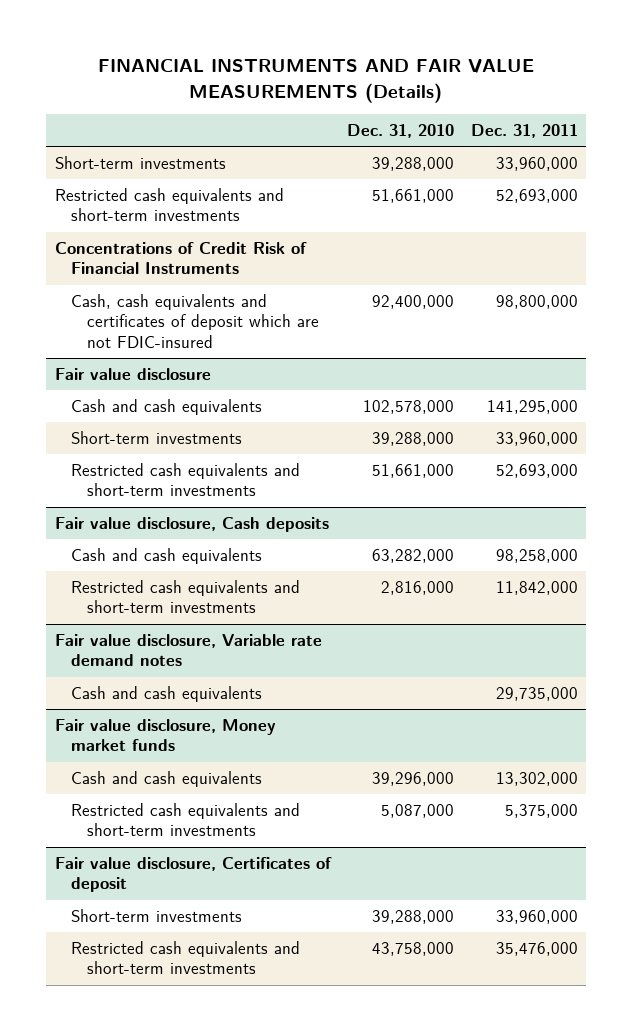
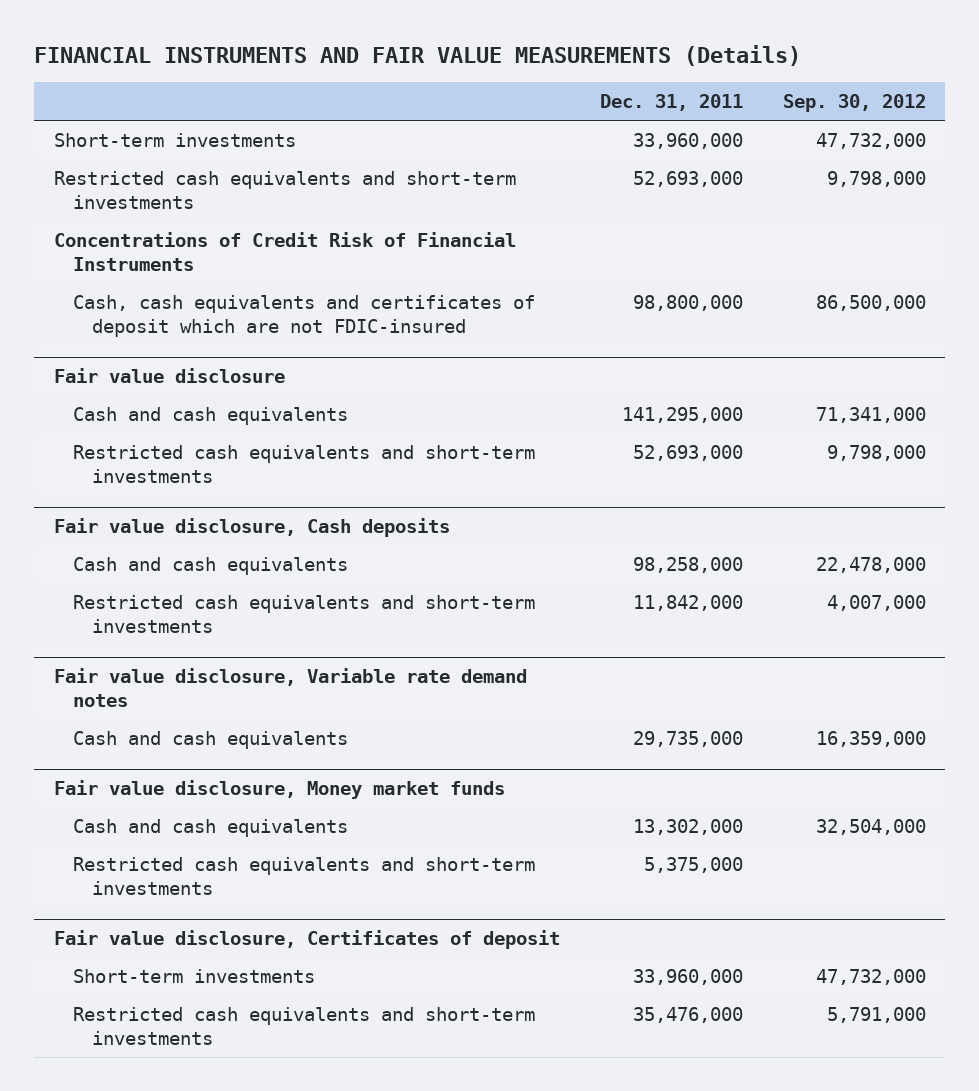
- | Dec. 31, 2010 | Dec. 31, 2011
+ | Dec. 31, 2011 | Sep. 30, 2012
@ Fair value disclosure
- Short-term investments | 39,288,000 | 33,960,000

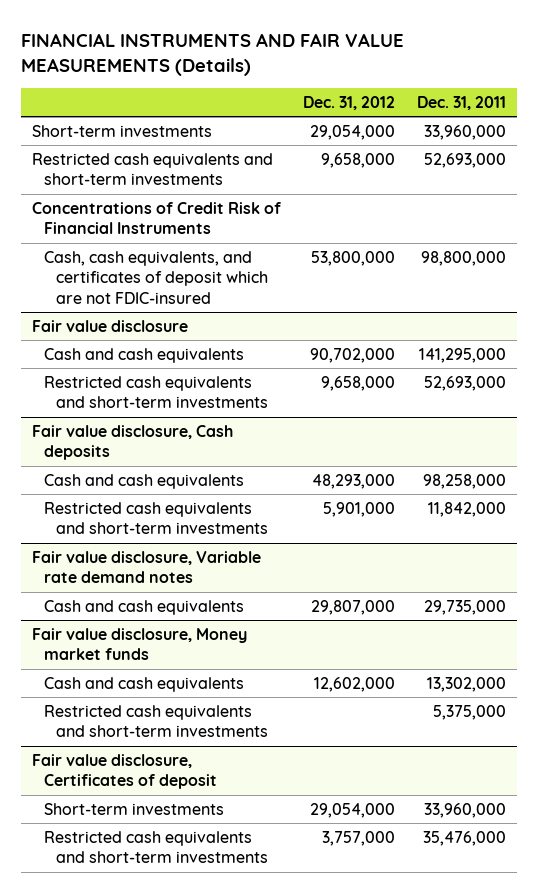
- | Dec. 31, 2011 | Sep. 30, 2012
+ | Dec. 31, 2012 | Dec. 31, 2011
- Cash, cash equivalents and certificates of deposit which are not FDIC-insured | 98,800,000 | 86,500,000
+ Cash, cash equivalents, and certificates of deposit which are not FDIC-insured | 53,800,000 | 98,800,000

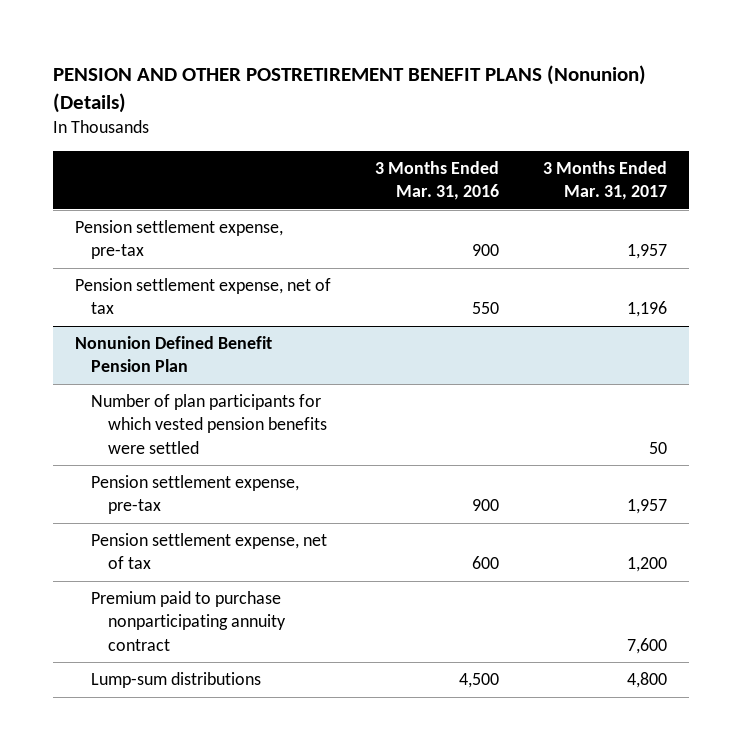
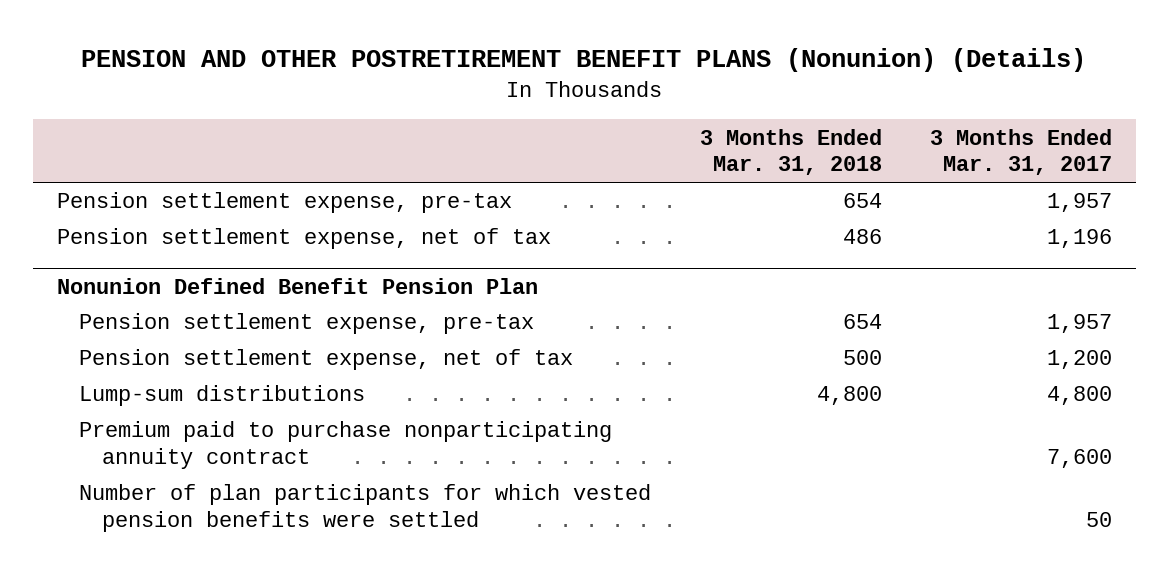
- | 3 Months Ended Mar. 31, 2016 | 3 Months Ended Mar. 31, 2017
+ | 3 Months Ended Mar. 31, 2018 | 3 Months Ended Mar. 31, 2017
@ Nonunion Defined Benefit Pension Plan
moved down: Premium paid to purchase nonparticipating annuity contract | | 7,600
moved down: Number of plan participants for which vested pension benefits were settled | | 50

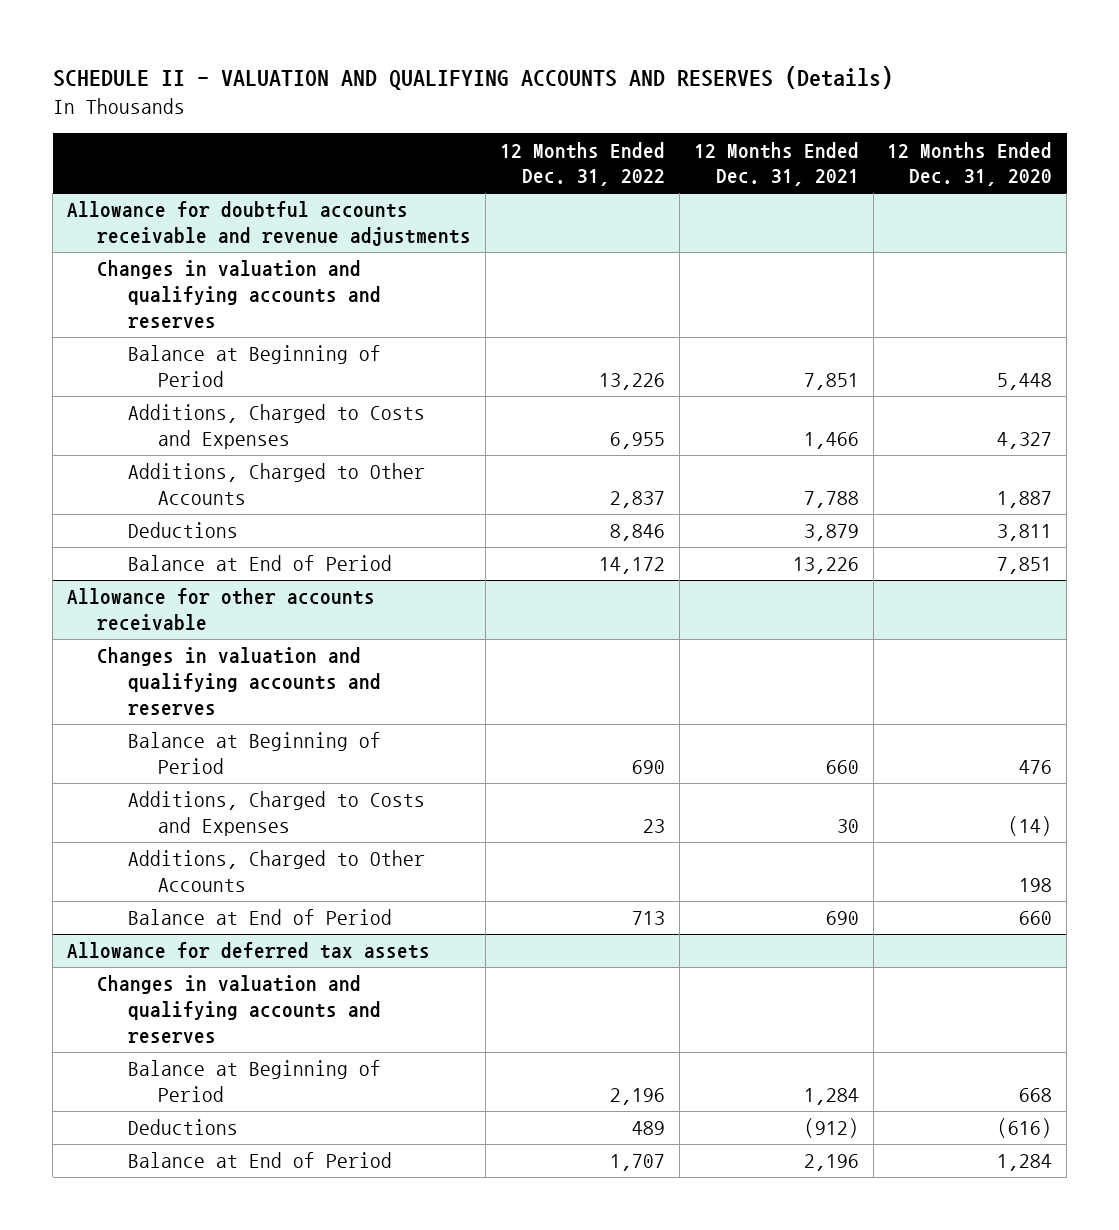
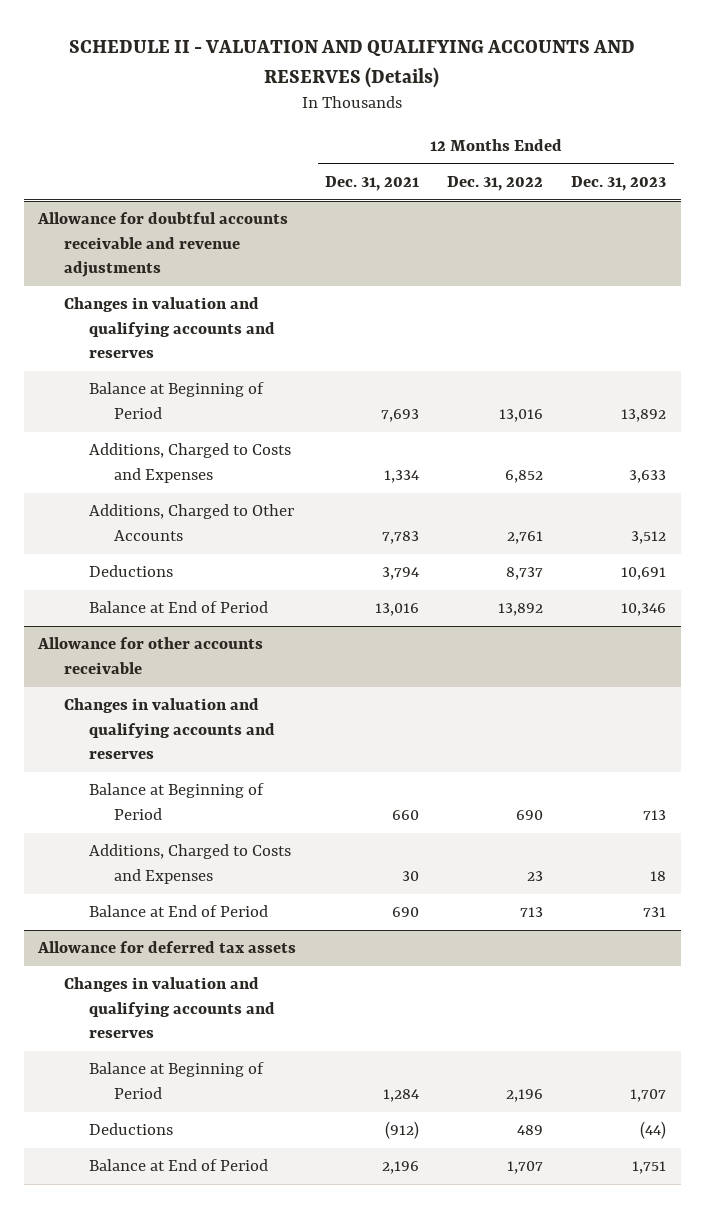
- | 12 Months Ended Dec. 31, 2022 | 12 Months Ended Dec. 31, 2021 | 12 Months Ended Dec. 31, 2020
+ | 12 Months Ended Dec. 31, 2021 | 12 Months Ended Dec. 31, 2022 | 12 Months Ended Dec. 31, 2023
@ Allowance for doubtful accounts receivable and revenue adjustments
- Balance at Beginning of Period | 13,226 | 7,851 | 5,448
- Additions, Charged to Costs and Expenses | 6,955 | 1,466 | 4,327
- Additions, Charged to Other Accounts | 2,837 | 7,788 | 1,887
- Deductions | 8,846 | 3,879 | 3,811
- Balance at End of Period | 14,172 | 13,226 | 7,851
+ Balance at Beginning of Period | 7,693 | 13,016 | 13,892
+ Additions, Charged to Costs and Expenses | 1,334 | 6,852 | 3,633
+ Additions, Charged to Other Accounts | 7,783 | 2,761 | 3,512
+ Deductions | 3,794 | 8,737 | 10,691
+ Balance at End of Period | 13,016 | 13,892 | 10,346
@ Allowance for other accounts receivable
- Additions, Charged to Other Accounts | | | 198

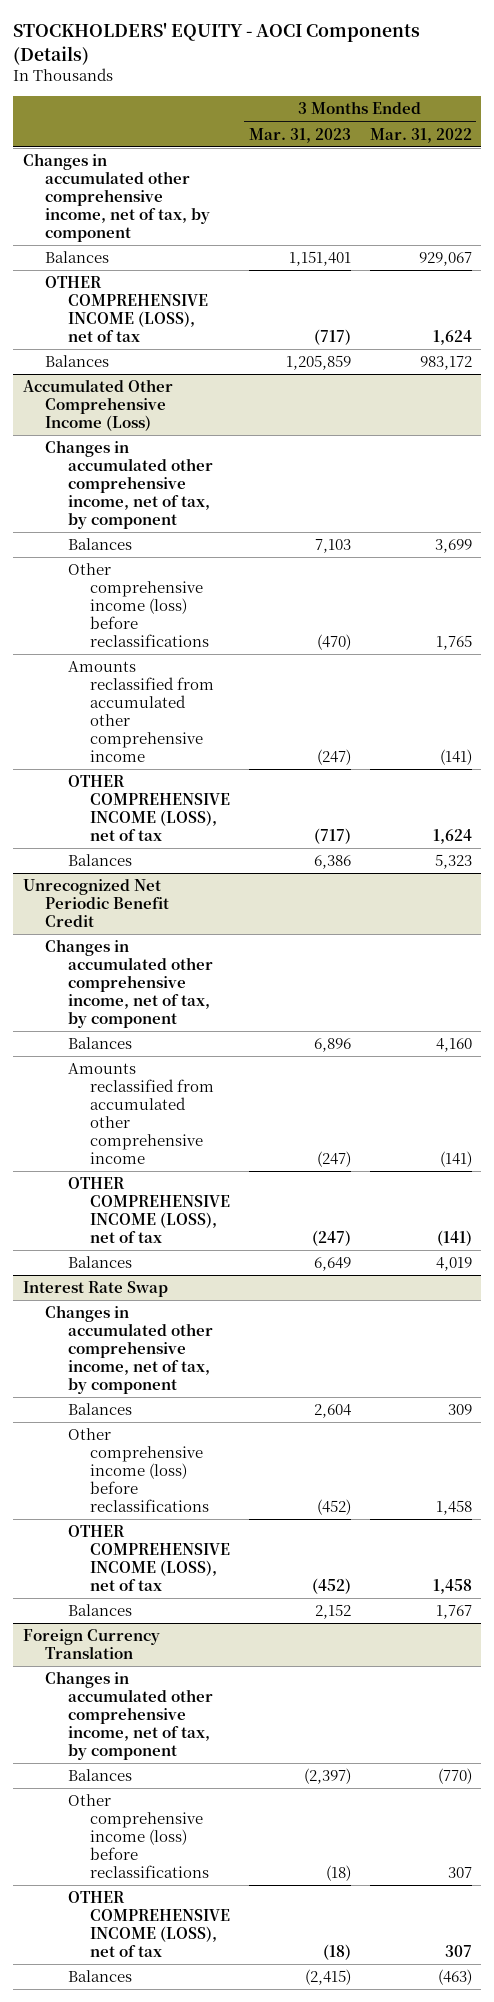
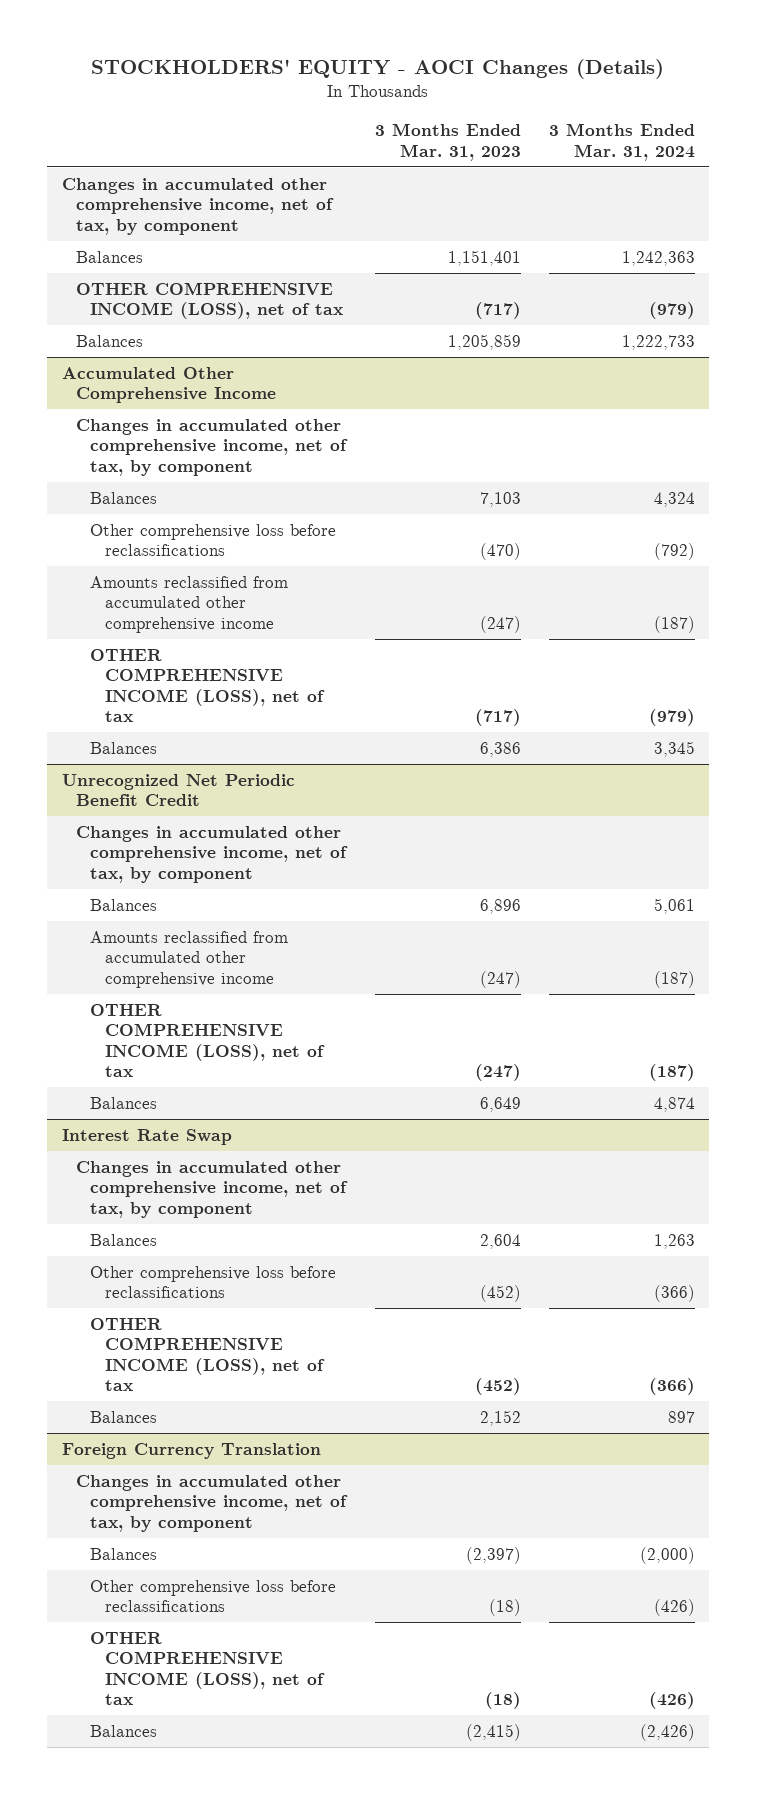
- STOCKHOLDERS' EQUITY - AOCI Components (Details)
+ STOCKHOLDERS' EQUITY - AOCI Changes (Details)
- | 3 Months Ended Mar. 31, 2023 | 3 Months Ended Mar. 31, 2022
+ | 3 Months Ended Mar. 31, 2023 | 3 Months Ended Mar. 31, 2024
- Accumulated Other Comprehensive Income (Loss)
+ Accumulated Other Comprehensive Income
- Other comprehensive income (loss) before reclassifications | (470) | 1,765
+ Other comprehensive loss before reclassifications | (470) | (792)
@ Interest Rate Swap
- Other comprehensive income (loss) before reclassifications | (452) | 1,458
+ Other comprehensive loss before reclassifications | (452) | (366)
@ Foreign Currency Translation
- Other comprehensive income (loss) before reclassifications | (18) | 307
+ Other comprehensive loss before reclassifications | (18) | (426)

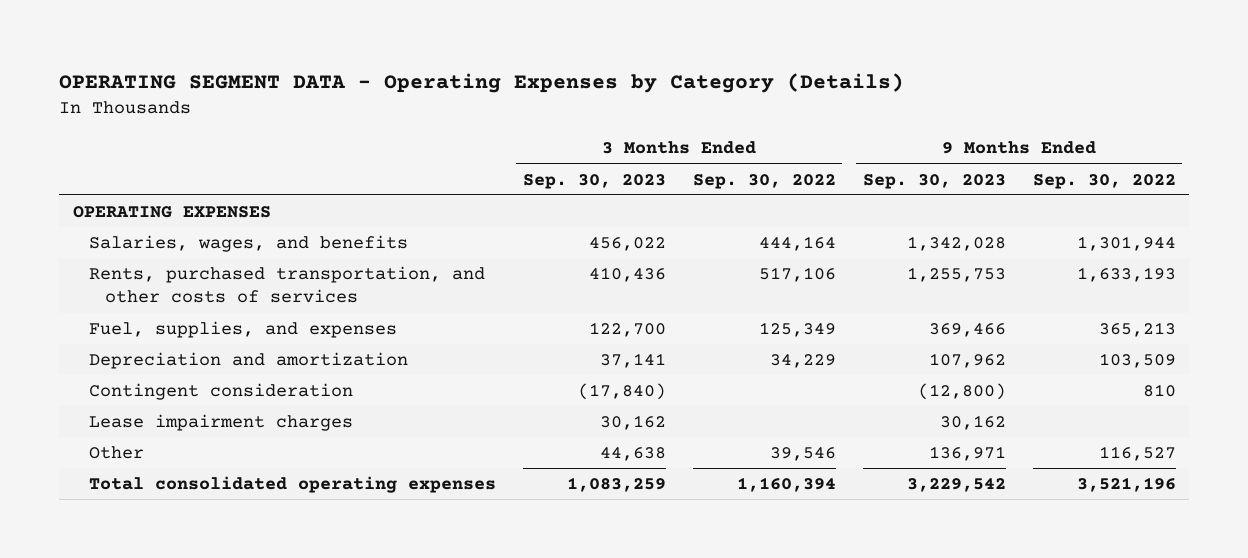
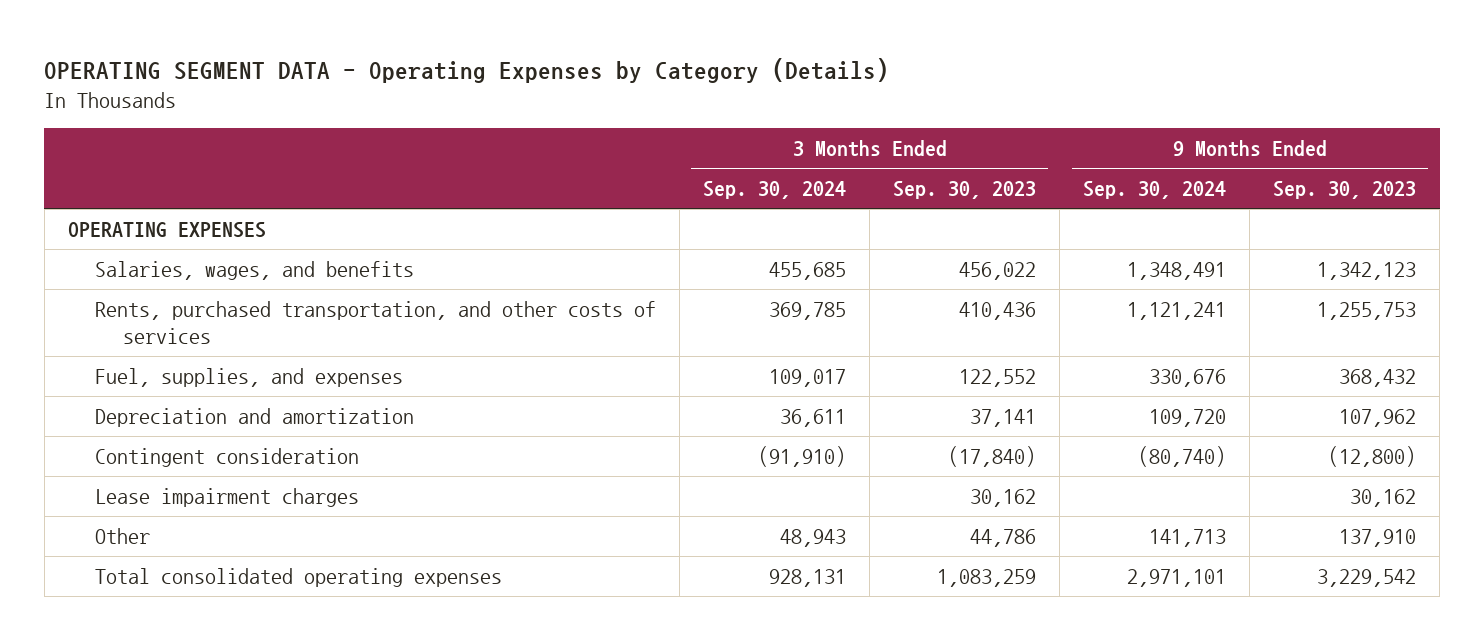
- | 3 Months Ended Sep. 30, 2023 | 3 Months Ended Sep. 30, 2022 | 9 Months Ended Sep. 30, 2023 | 9 Months Ended Sep. 30, 2022
+ | 3 Months Ended Sep. 30, 2024 | 3 Months Ended Sep. 30, 2023 | 9 Months Ended Sep. 30, 2024 | 9 Months Ended Sep. 30, 2023
- Salaries, wages, and benefits | 456,022 | 444,164 | 1,342,028 | 1,301,944
+ Salaries, wages, and benefits | 455,685 | 456,022 | 1,348,491 | 1,342,123
- Fuel, supplies, and expenses | 122,700 | 125,349 | 369,466 | 365,213
+ Fuel, supplies, and expenses | 109,017 | 122,552 | 330,676 | 368,432
- Other | 44,638 | 39,546 | 136,971 | 116,527
+ Other | 48,943 | 44,786 | 141,713 | 137,910

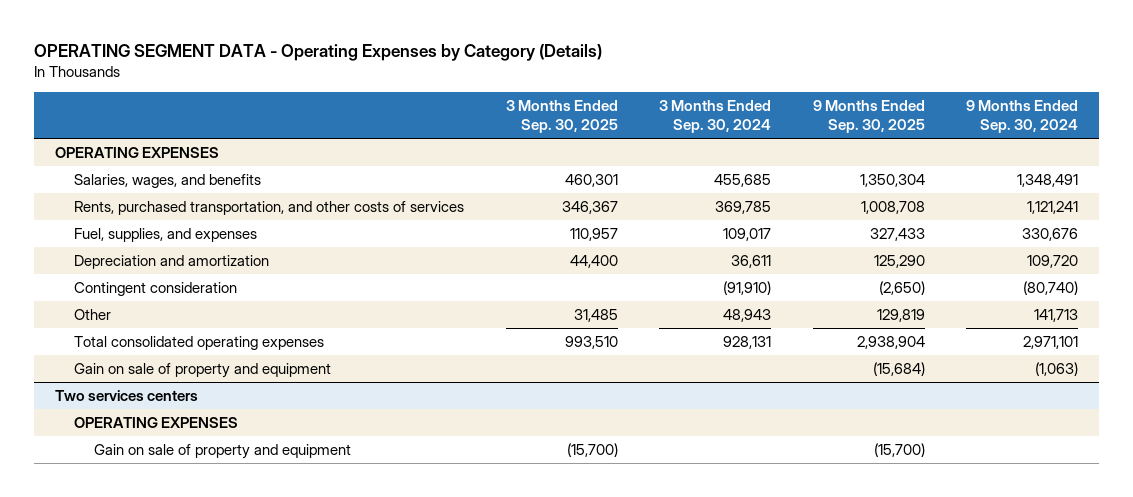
- | 3 Months Ended Sep. 30, 2024 | 3 Months Ended Sep. 30, 2023 | 9 Months Ended Sep. 30, 2024 | 9 Months Ended Sep. 30, 2023
+ | 3 Months Ended Sep. 30, 2025 | 3 Months Ended Sep. 30, 2024 | 9 Months Ended Sep. 30, 2025 | 9 Months Ended Sep. 30, 2024
- Lease impairment charges | | 30,162 | | 30,162
+ Gain on sale of property and equipment | | | (15,684) | (1,063)
+ Two services centers
+ OPERATING EXPENSES
+ Gain on sale of property and equipment | (15,700) | | (15,700) |

